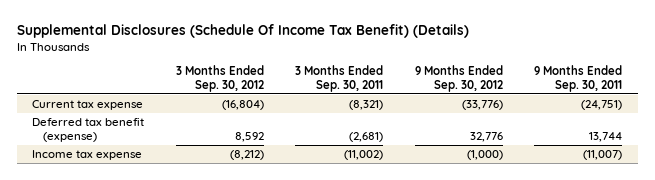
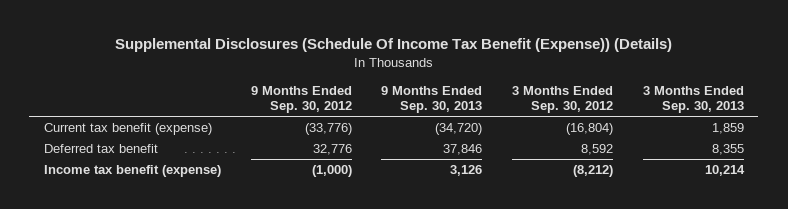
- Supplemental Disclosures (Schedule Of Income Tax Benefit) (Details)
+ Supplemental Disclosures (Schedule Of Income Tax Benefit (Expense)) (Details)
- | 3 Months Ended Sep. 30, 2012 | 3 Months Ended Sep. 30, 2011 | 9 Months Ended Sep. 30, 2012 | 9 Months Ended Sep. 30, 2011
+ | 9 Months Ended Sep. 30, 2012 | 9 Months Ended Sep. 30, 2013 | 3 Months Ended Sep. 30, 2012 | 3 Months Ended Sep. 30, 2013
- Current tax expense | (16,804) | (8,321) | (33,776) | (24,751)
- Deferred tax benefit (expense) | 8,592 | (2,681) | 32,776 | 13,744
- Income tax expense | (8,212) | (11,002) | (1,000) | (11,007)
+ Current tax benefit (expense) | (33,776) | (34,720) | (16,804) | 1,859
+ Deferred tax benefit | 32,776 | 37,846 | 8,592 | 8,355
+ Income tax benefit (expense) | (1,000) | 3,126 | (8,212) | 10,214

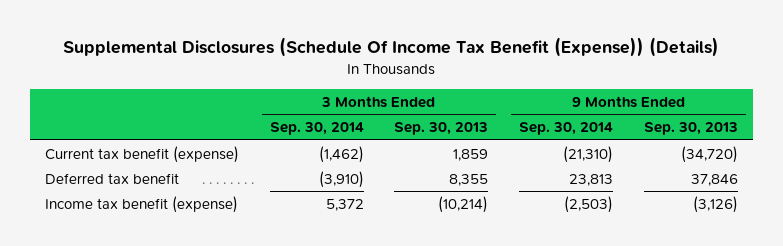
- | 9 Months Ended Sep. 30, 2012 | 9 Months Ended Sep. 30, 2013 | 3 Months Ended Sep. 30, 2012 | 3 Months Ended Sep. 30, 2013
+ | 3 Months Ended Sep. 30, 2014 | 3 Months Ended Sep. 30, 2013 | 9 Months Ended Sep. 30, 2014 | 9 Months Ended Sep. 30, 2013
- Income tax benefit (expense) | (1,000) | 3,126 | (8,212) | 10,214
+ Income tax benefit (expense) | 5,372 | (10,214) | (2,503) | (3,126)

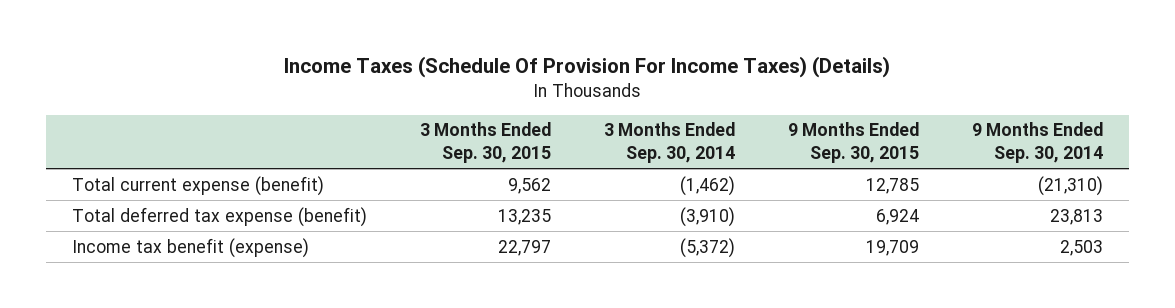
- Supplemental Disclosures (Schedule Of Income Tax Benefit (Expense)) (Details)
+ Income Taxes (Schedule Of Provision For Income Taxes) (Details)
- | 3 Months Ended Sep. 30, 2014 | 3 Months Ended Sep. 30, 2013 | 9 Months Ended Sep. 30, 2014 | 9 Months Ended Sep. 30, 2013
+ | 3 Months Ended Sep. 30, 2015 | 3 Months Ended Sep. 30, 2014 | 9 Months Ended Sep. 30, 2015 | 9 Months Ended Sep. 30, 2014
- Current tax benefit (expense) | (1,462) | 1,859 | (21,310) | (34,720)
- Deferred tax benefit | (3,910) | 8,355 | 23,813 | 37,846
- Income tax benefit (expense) | 5,372 | (10,214) | (2,503) | (3,126)
+ Total current expense (benefit) | 9,562 | (1,462) | 12,785 | (21,310)
+ Total deferred tax expense (benefit) | 13,235 | (3,910) | 6,924 | 23,813
+ Income tax benefit (expense) | 22,797 | (5,372) | 19,709 | 2,503

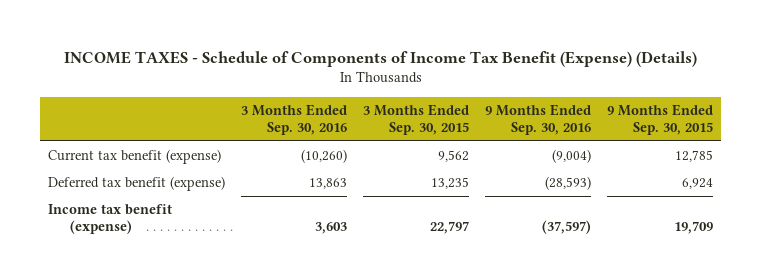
- Income Taxes (Schedule Of Provision For Income Taxes) (Details)
+ INCOME TAXES - Schedule of Components of Income Tax Benefit (Expense) (Details)
- | 3 Months Ended Sep. 30, 2015 | 3 Months Ended Sep. 30, 2014 | 9 Months Ended Sep. 30, 2015 | 9 Months Ended Sep. 30, 2014
+ | 3 Months Ended Sep. 30, 2016 | 3 Months Ended Sep. 30, 2015 | 9 Months Ended Sep. 30, 2016 | 9 Months Ended Sep. 30, 2015
- Total current expense (benefit) | 9,562 | (1,462) | 12,785 | (21,310)
- Total deferred tax expense (benefit) | 13,235 | (3,910) | 6,924 | 23,813
+ Current tax benefit (expense) | (10,260) | 9,562 | (9,004) | 12,785
+ Deferred tax benefit (expense) | 13,863 | 13,235 | (28,593) | 6,924

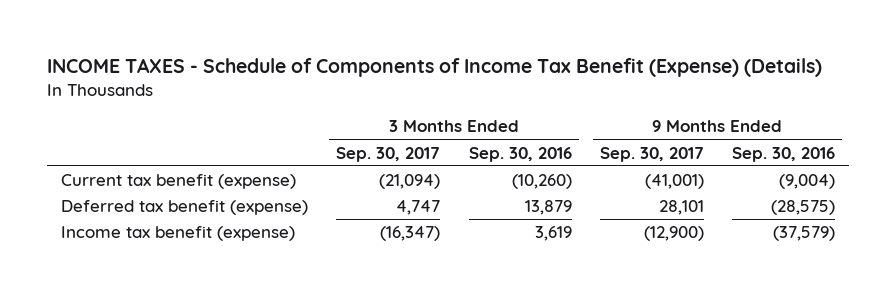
- | 3 Months Ended Sep. 30, 2016 | 3 Months Ended Sep. 30, 2015 | 9 Months Ended Sep. 30, 2016 | 9 Months Ended Sep. 30, 2015
+ | 3 Months Ended Sep. 30, 2017 | 3 Months Ended Sep. 30, 2016 | 9 Months Ended Sep. 30, 2017 | 9 Months Ended Sep. 30, 2016
- Deferred tax benefit (expense) | 13,863 | 13,235 | (28,593) | 6,924
- Income tax benefit (expense) | 3,603 | 22,797 | (37,597) | 19,709
+ Deferred tax benefit (expense) | 4,747 | 13,879 | 28,101 | (28,575)
+ Income tax benefit (expense) | (16,347) | 3,619 | (12,900) | (37,579)

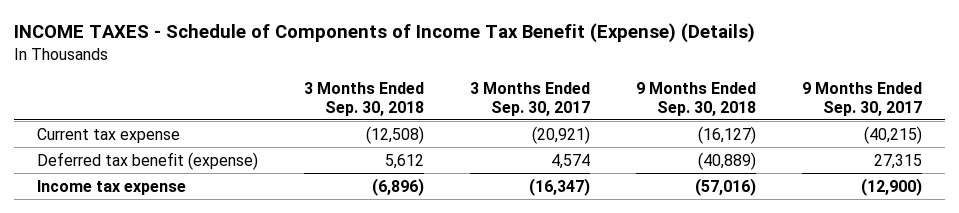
- | 3 Months Ended Sep. 30, 2017 | 3 Months Ended Sep. 30, 2016 | 9 Months Ended Sep. 30, 2017 | 9 Months Ended Sep. 30, 2016
+ | 3 Months Ended Sep. 30, 2018 | 3 Months Ended Sep. 30, 2017 | 9 Months Ended Sep. 30, 2018 | 9 Months Ended Sep. 30, 2017
- Current tax benefit (expense) | (21,094) | (10,260) | (41,001) | (9,004)
- Deferred tax benefit (expense) | 4,747 | 13,879 | 28,101 | (28,575)
- Income tax benefit (expense) | (16,347) | 3,619 | (12,900) | (37,579)
+ Current tax expense | (12,508) | (20,921) | (16,127) | (40,215)
+ Deferred tax benefit (expense) | 5,612 | 4,574 | (40,889) | 27,315
+ Income tax expense | (6,896) | (16,347) | (57,016) | (12,900)

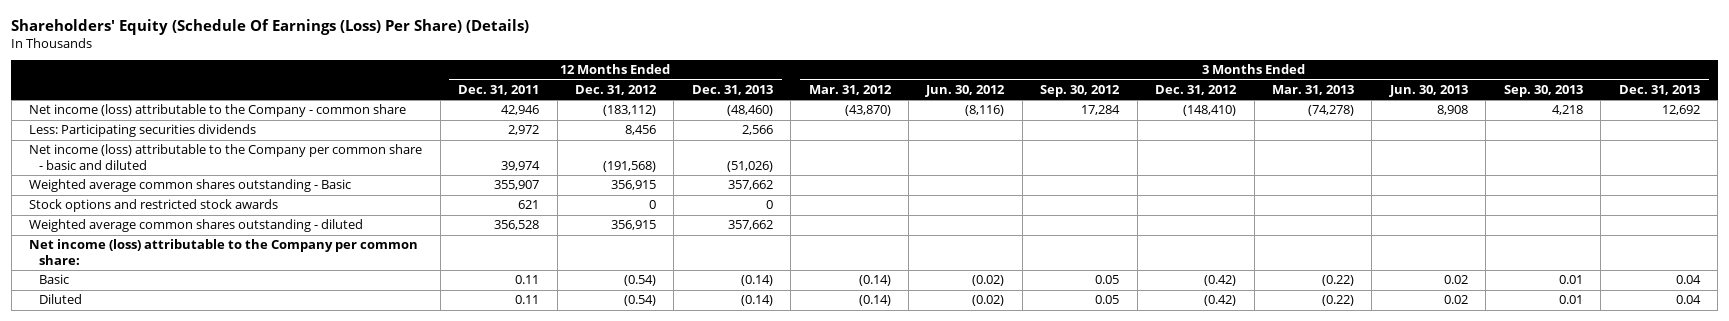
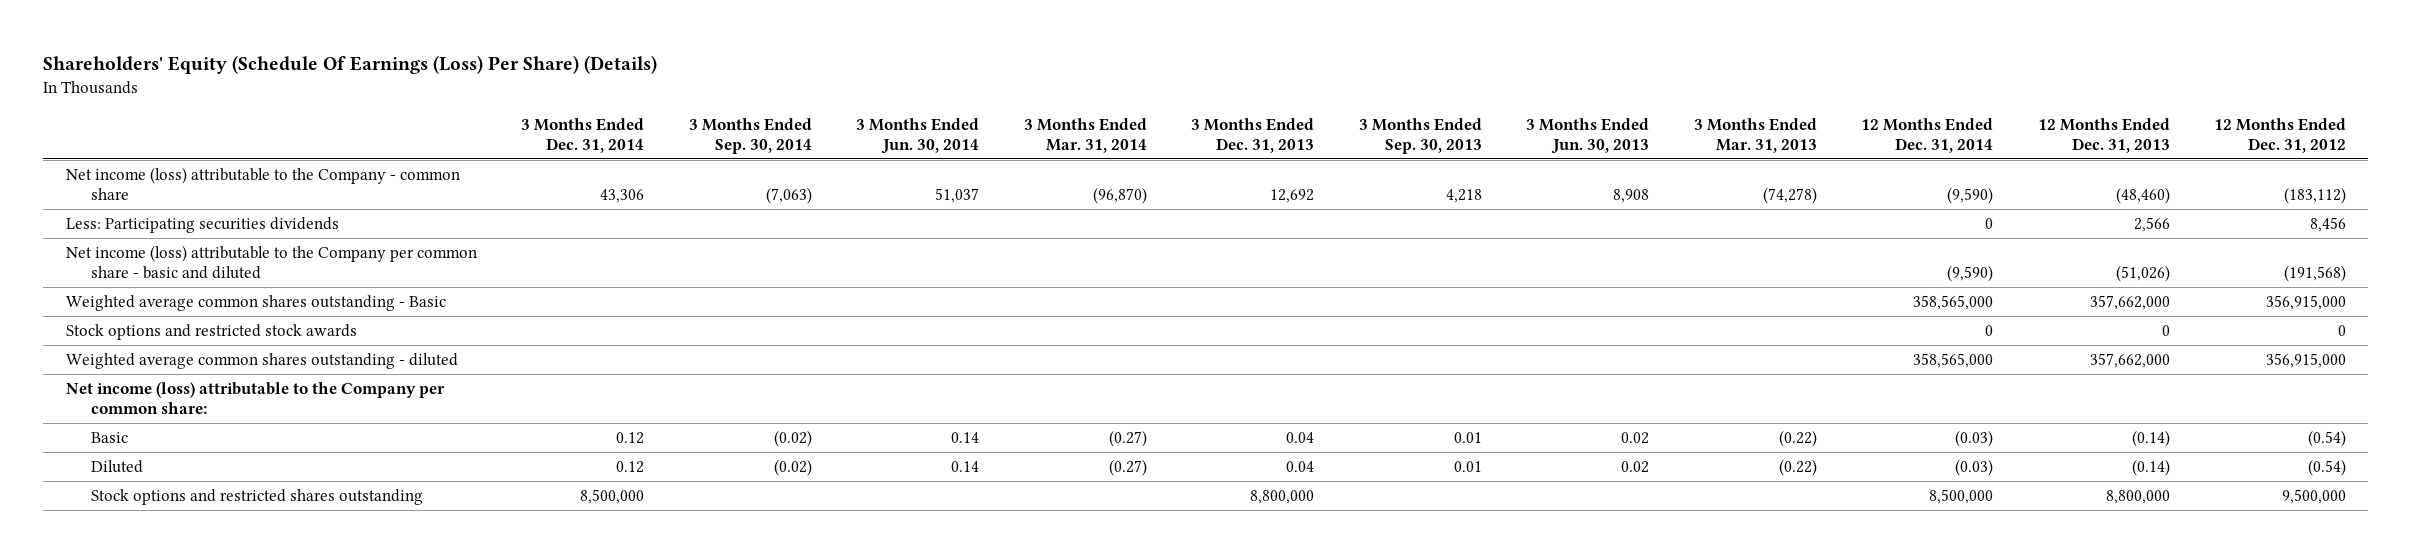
- | 12 Months Ended Dec. 31, 2011 | 12 Months Ended Dec. 31, 2012 | 12 Months Ended Dec. 31, 2013 | 3 Months Ended Mar. 31, 2012 | 3 Months Ended Jun. 30, 2012 | 3 Months Ended Sep. 30, 2012 | 3 Months Ended Dec. 31, 2012 | 3 Months Ended Mar. 31, 2013 | 3 Months Ended Jun. 30, 2013 | 3 Months Ended Sep. 30, 2013 | 3 Months Ended Dec. 31, 2013
+ | 3 Months Ended Dec. 31, 2014 | 3 Months Ended Sep. 30, 2014 | 3 Months Ended Jun. 30, 2014 | 3 Months Ended Mar. 31, 2014 | 3 Months Ended Dec. 31, 2013 | 3 Months Ended Sep. 30, 2013 | 3 Months Ended Jun. 30, 2013 | 3 Months Ended Mar. 31, 2013 | 12 Months Ended Dec. 31, 2014 | 12 Months Ended Dec. 31, 2013 | 12 Months Ended Dec. 31, 2012
- Weighted average common shares outstanding - Basic | 355,907 | 356,915 | 357,662 | | | | | | | |
+ Weighted average common shares outstanding - Basic | | | | | | | | | 358,565,000 | 357,662,000 | 356,915,000
- Weighted average common shares outstanding - diluted | 356,528 | 356,915 | 357,662 | | | | | | | |
+ Weighted average common shares outstanding - diluted | | | | | | | | | 358,565,000 | 357,662,000 | 356,915,000
+ Stock options and restricted shares outstanding | 8,500,000 | | | | 8,800,000 | | | | 8,500,000 | 8,800,000 | 9,500,000

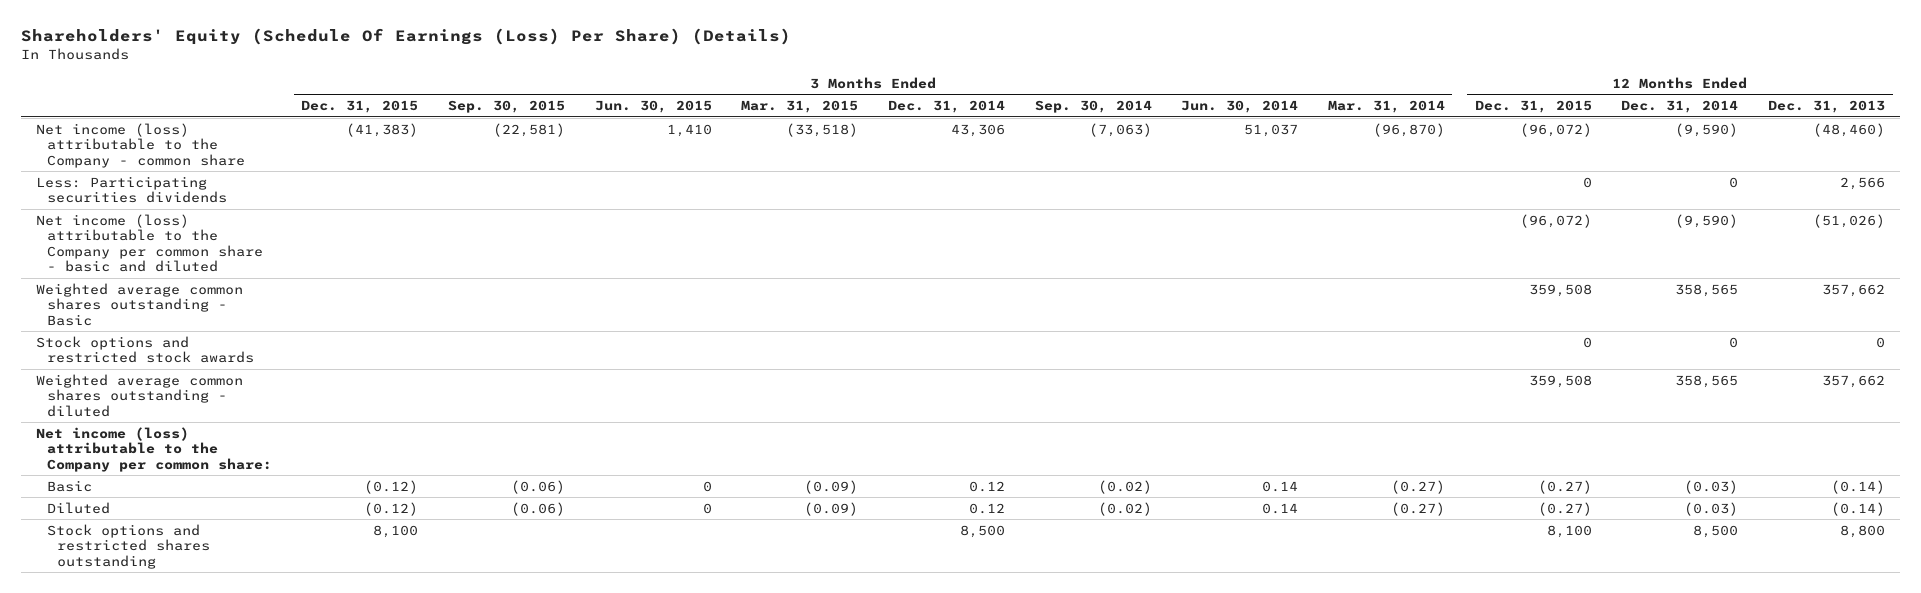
- | 3 Months Ended Dec. 31, 2014 | 3 Months Ended Sep. 30, 2014 | 3 Months Ended Jun. 30, 2014 | 3 Months Ended Mar. 31, 2014 | 3 Months Ended Dec. 31, 2013 | 3 Months Ended Sep. 30, 2013 | 3 Months Ended Jun. 30, 2013 | 3 Months Ended Mar. 31, 2013 | 12 Months Ended Dec. 31, 2014 | 12 Months Ended Dec. 31, 2013 | 12 Months Ended Dec. 31, 2012
+ | 3 Months Ended Dec. 31, 2015 | 3 Months Ended Sep. 30, 2015 | 3 Months Ended Jun. 30, 2015 | 3 Months Ended Mar. 31, 2015 | 3 Months Ended Dec. 31, 2014 | 3 Months Ended Sep. 30, 2014 | 3 Months Ended Jun. 30, 2014 | 3 Months Ended Mar. 31, 2014 | 12 Months Ended Dec. 31, 2015 | 12 Months Ended Dec. 31, 2014 | 12 Months Ended Dec. 31, 2013
- Weighted average common shares outstanding - Basic | | | | | | | | | 358,565,000 | 357,662,000 | 356,915,000
+ Weighted average common shares outstanding - Basic | | | | | | | | | 359,508 | 358,565 | 357,662
- Weighted average common shares outstanding - diluted | | | | | | | | | 358,565,000 | 357,662,000 | 356,915,000
+ Weighted average common shares outstanding - diluted | | | | | | | | | 359,508 | 358,565 | 357,662
- Stock options and restricted shares outstanding | 8,500,000 | | | | 8,800,000 | | | | 8,500,000 | 8,800,000 | 9,500,000
+ Stock options and restricted shares outstanding | 8,100 | | | | 8,500 | | | | 8,100 | 8,500 | 8,800

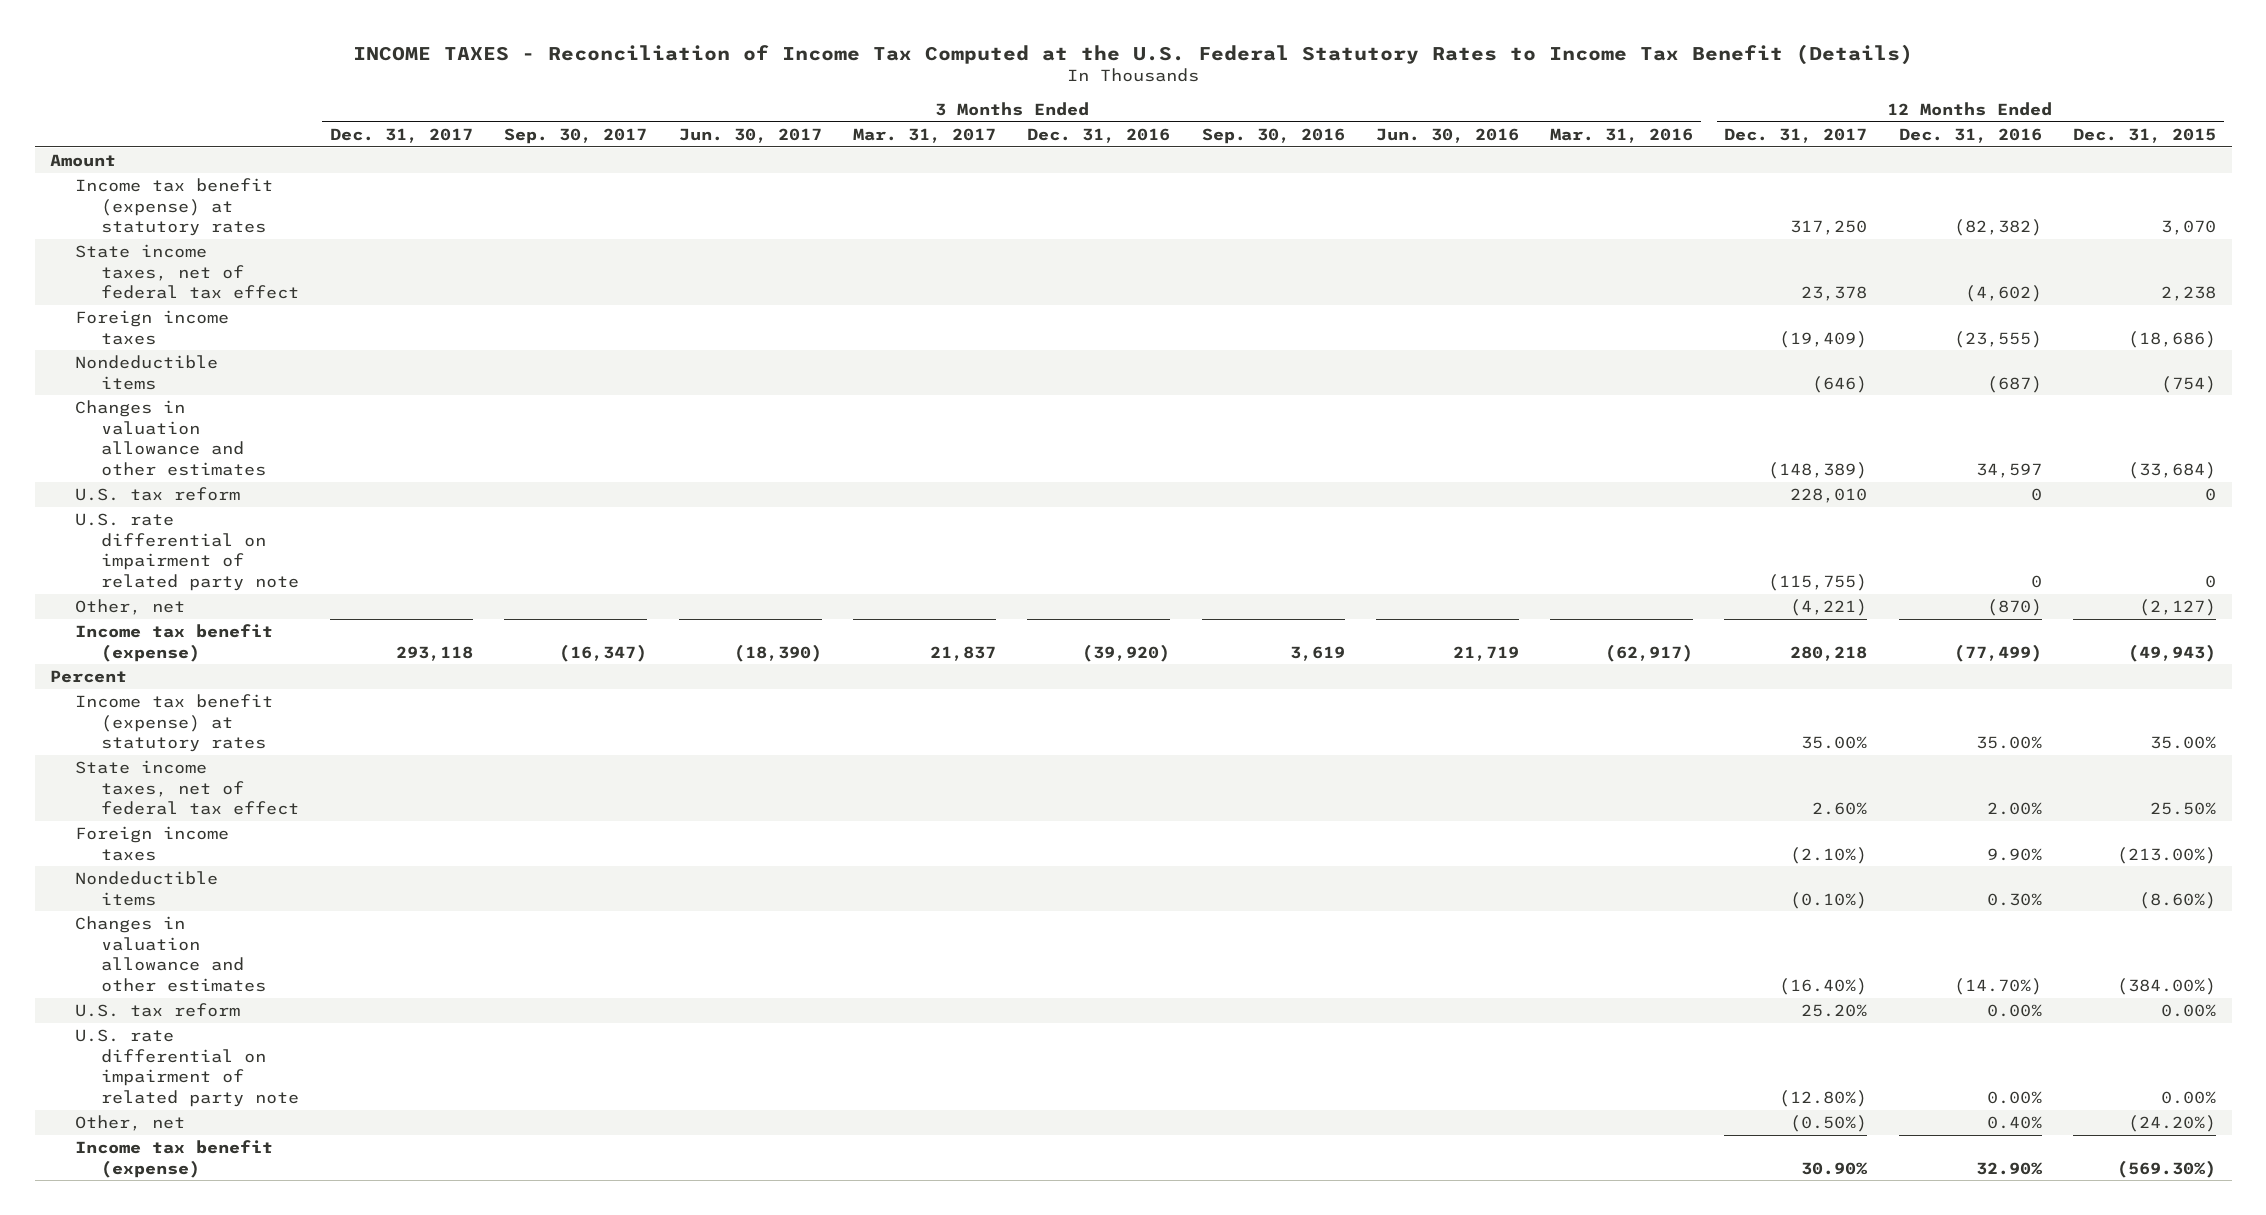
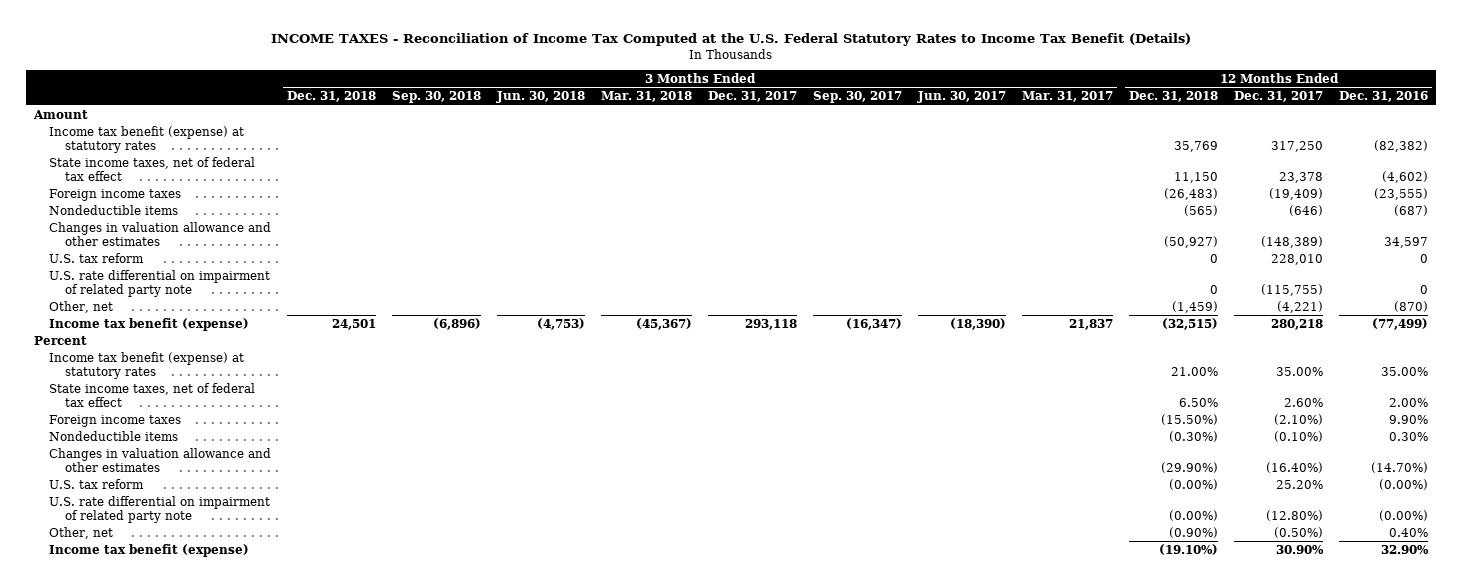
- | 3 Months Ended Dec. 31, 2017 | 3 Months Ended Sep. 30, 2017 | 3 Months Ended Jun. 30, 2017 | 3 Months Ended Mar. 31, 2017 | 3 Months Ended Dec. 31, 2016 | 3 Months Ended Sep. 30, 2016 | 3 Months Ended Jun. 30, 2016 | 3 Months Ended Mar. 31, 2016 | 12 Months Ended Dec. 31, 2017 | 12 Months Ended Dec. 31, 2016 | 12 Months Ended Dec. 31, 2015
+ | 3 Months Ended Dec. 31, 2018 | 3 Months Ended Sep. 30, 2018 | 3 Months Ended Jun. 30, 2018 | 3 Months Ended Mar. 31, 2018 | 3 Months Ended Dec. 31, 2017 | 3 Months Ended Sep. 30, 2017 | 3 Months Ended Jun. 30, 2017 | 3 Months Ended Mar. 31, 2017 | 12 Months Ended Dec. 31, 2018 | 12 Months Ended Dec. 31, 2017 | 12 Months Ended Dec. 31, 2016
- U.S. tax reform | | | | | | | | | 25.20% | 0.00% | 0.00%
- U.S. rate differential on impairment of related party note | | | | | | | | | (12.80%) | 0.00% | 0.00%
+ U.S. tax reform | | | | | | | | | (0.00%) | 25.20% | (0.00%)
+ U.S. rate differential on impairment of related party note | | | | | | | | | (0.00%) | (12.80%) | (0.00%)

